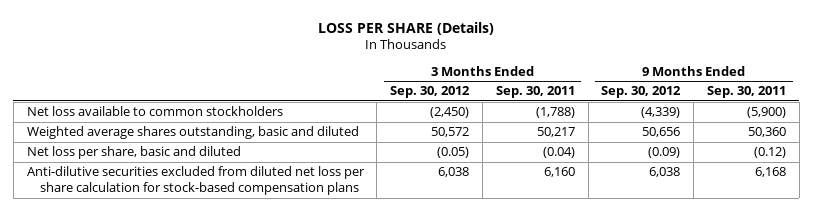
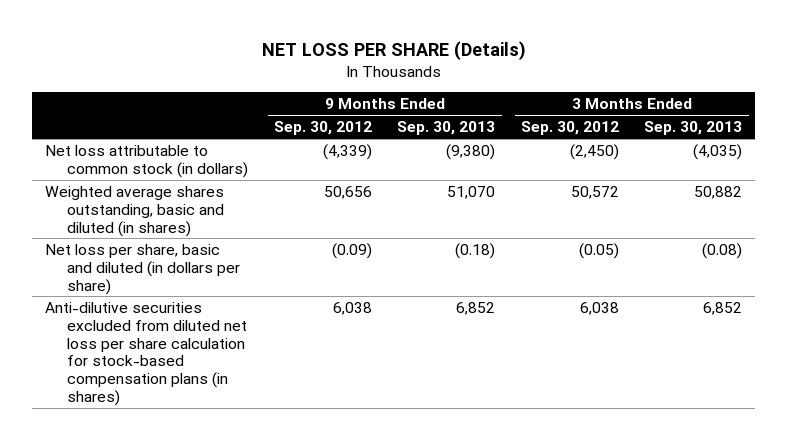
- LOSS PER SHARE (Details)
+ NET LOSS PER SHARE (Details)
- | 3 Months Ended Sep. 30, 2012 | 3 Months Ended Sep. 30, 2011 | 9 Months Ended Sep. 30, 2012 | 9 Months Ended Sep. 30, 2011
+ | 9 Months Ended Sep. 30, 2012 | 9 Months Ended Sep. 30, 2013 | 3 Months Ended Sep. 30, 2012 | 3 Months Ended Sep. 30, 2013
- Net loss available to common stockholders | (2,450) | (1,788) | (4,339) | (5,900)
- Weighted average shares outstanding, basic and diluted | 50,572 | 50,217 | 50,656 | 50,360
- Net loss per share, basic and diluted | (0.05) | (0.04) | (0.09) | (0.12)
- Anti-dilutive securities excluded from diluted net loss per share calculation for stock-based compensation plans | 6,038 | 6,160 | 6,038 | 6,168
+ Net loss attributable to common stock (in dollars) | (4,339) | (9,380) | (2,450) | (4,035)
+ Weighted average shares outstanding, basic and diluted (in shares) | 50,656 | 51,070 | 50,572 | 50,882
+ Net loss per share, basic and diluted (in dollars per share) | (0.09) | (0.18) | (0.05) | (0.08)
+ Anti-dilutive securities excluded from diluted net loss per share calculation for stock-based compensation plans (in shares) | 6,038 | 6,852 | 6,038 | 6,852

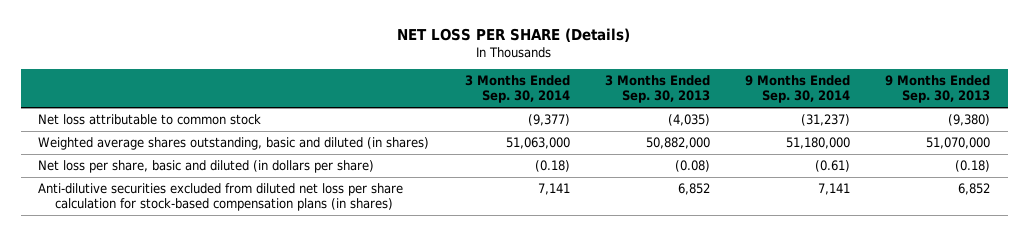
- | 9 Months Ended Sep. 30, 2012 | 9 Months Ended Sep. 30, 2013 | 3 Months Ended Sep. 30, 2012 | 3 Months Ended Sep. 30, 2013
+ | 3 Months Ended Sep. 30, 2014 | 3 Months Ended Sep. 30, 2013 | 9 Months Ended Sep. 30, 2014 | 9 Months Ended Sep. 30, 2013
- Net loss attributable to common stock (in dollars) | (4,339) | (9,380) | (2,450) | (4,035)
- Weighted average shares outstanding, basic and diluted (in shares) | 50,656 | 51,070 | 50,572 | 50,882
+ Net loss attributable to common stock | (9,377) | (4,035) | (31,237) | (9,380)
+ Weighted average shares outstanding, basic and diluted (in shares) | 51,063,000 | 50,882,000 | 51,180,000 | 51,070,000

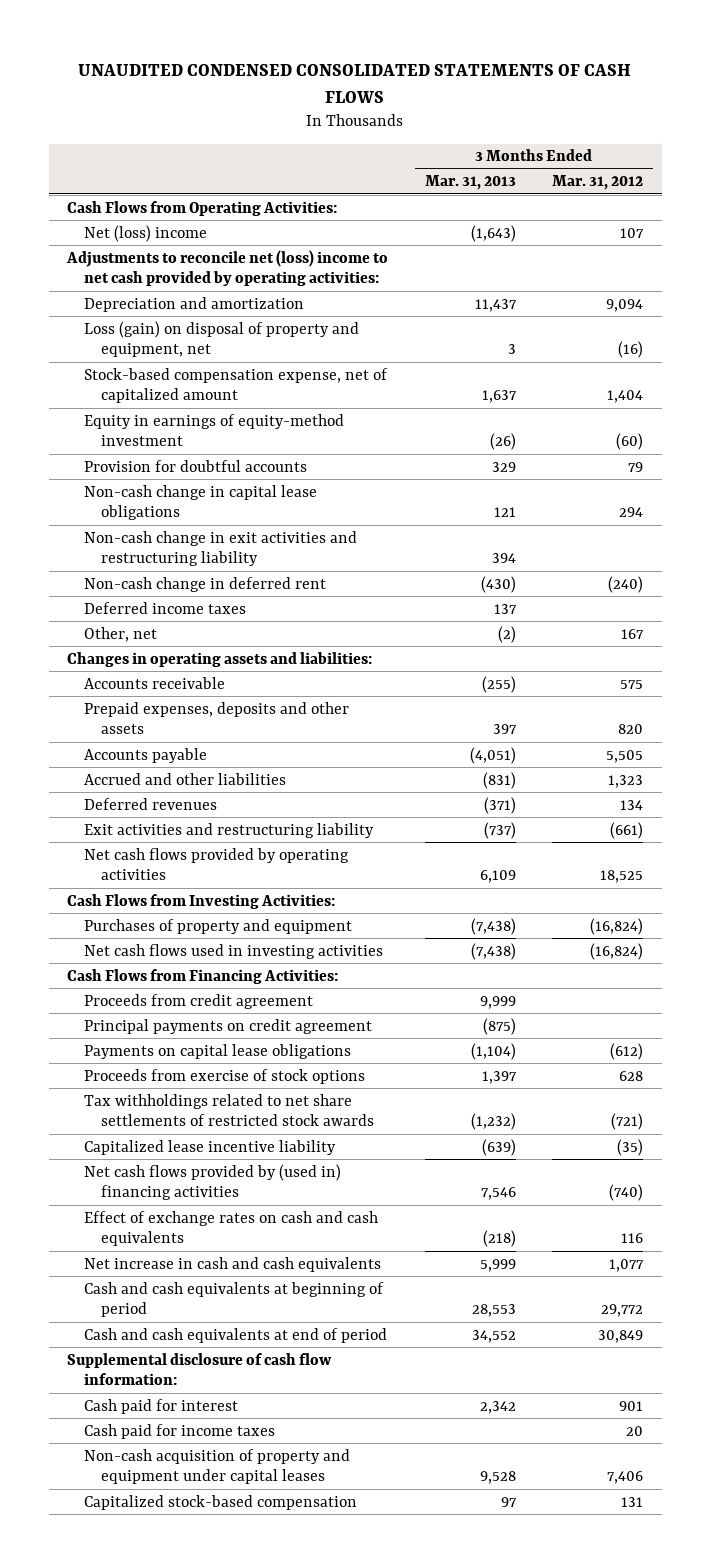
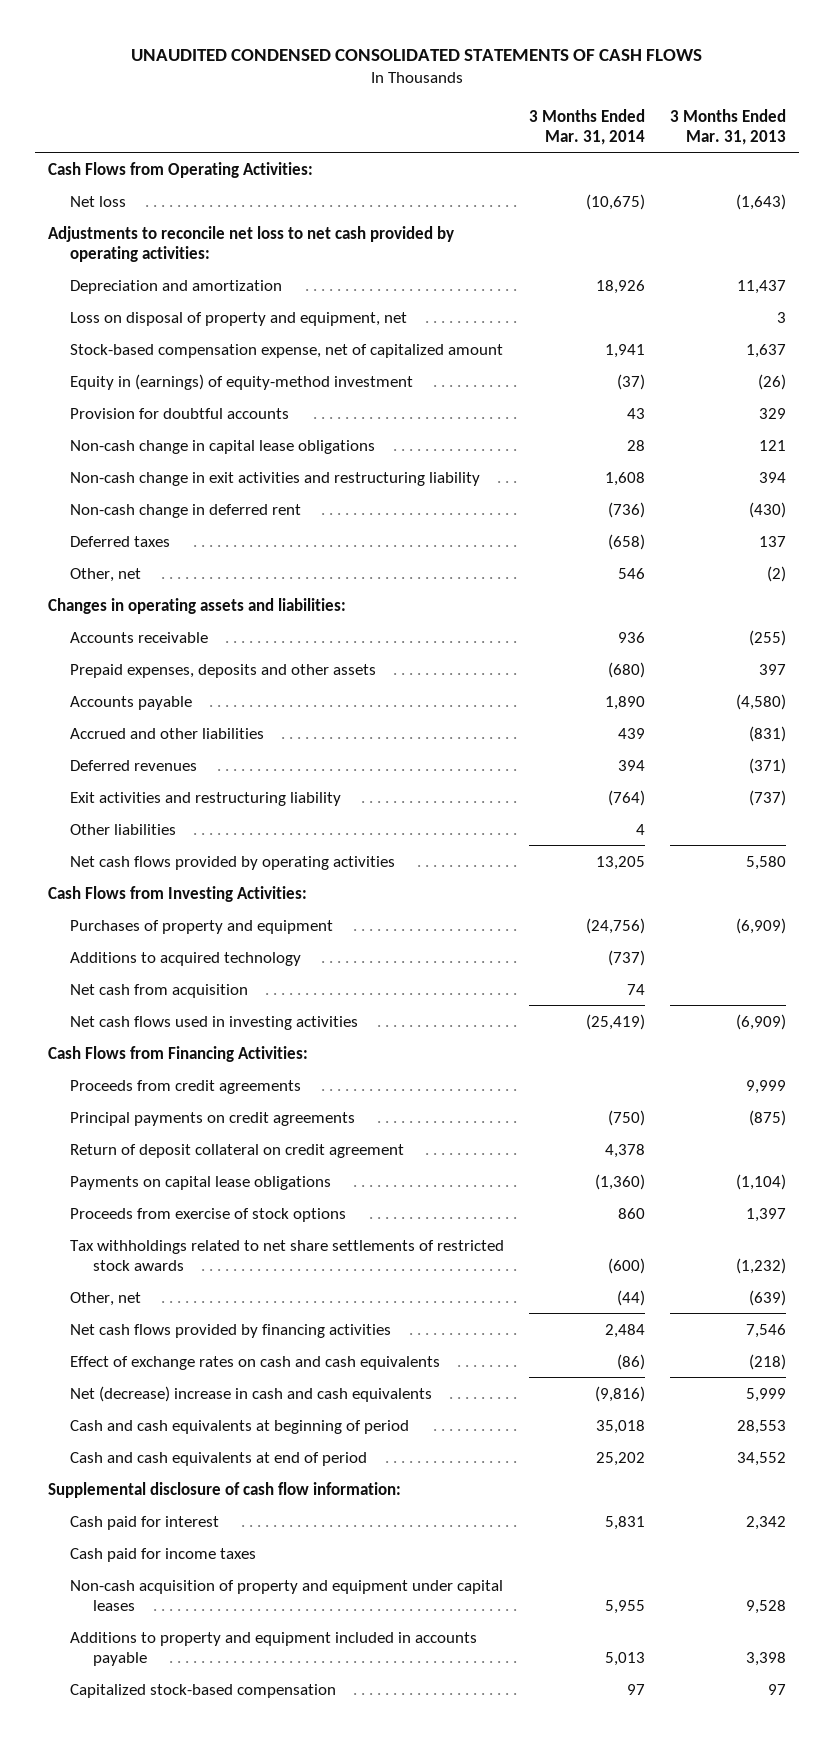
- | 3 Months Ended Mar. 31, 2013 | 3 Months Ended Mar. 31, 2012
+ | 3 Months Ended Mar. 31, 2014 | 3 Months Ended Mar. 31, 2013
- Net (loss) income | (1,643) | 107
- Adjustments to reconcile net (loss) income to net cash provided by operating activities:
+ Net loss | (10,675) | (1,643)
+ Adjustments to reconcile net loss to net cash provided by operating activities:
- Loss (gain) on disposal of property and equipment, net | 3 | (16)
+ Loss on disposal of property and equipment, net | | 3
- Equity in earnings of equity-method investment | (26) | (60)
+ Equity in (earnings) of equity-method investment | (37) | (26)
- Deferred income taxes | 137 |
+ Deferred taxes | (658) | 137
- Accounts payable | (4,051) | 5,505
+ Accounts payable | 1,890 | (4,580)
- Net cash flows provided by operating activities | 6,109 | 18,525
+ Other liabilities | 4 |
+ Net cash flows provided by operating activities | 13,205 | 5,580
- Purchases of property and equipment | (7,438) | (16,824)
- Net cash flows used in investing activities | (7,438) | (16,824)
+ Purchases of property and equipment | (24,756) | (6,909)
+ Additions to acquired technology | (737) |
+ Net cash from acquisition | 74 |
+ Net cash flows used in investing activities | (25,419) | (6,909)
- Proceeds from credit agreement | 9,999 |
- Principal payments on credit agreement | (875) |
+ Proceeds from credit agreements | | 9,999
+ Principal payments on credit agreements | (750) | (875)
+ Return of deposit collateral on credit agreement | 4,378 |
- Capitalized lease incentive liability | (639) | (35)
- Net cash flows provided by (used in) financing activities | 7,546 | (740)
+ Other, net | (44) | (639)
+ Net cash flows provided by financing activities | 2,484 | 7,546
- Net increase in cash and cash equivalents | 5,999 | 1,077
+ Net (decrease) increase in cash and cash equivalents | (9,816) | 5,999
+ Additions to property and equipment included in accounts payable | 5,013 | 3,398

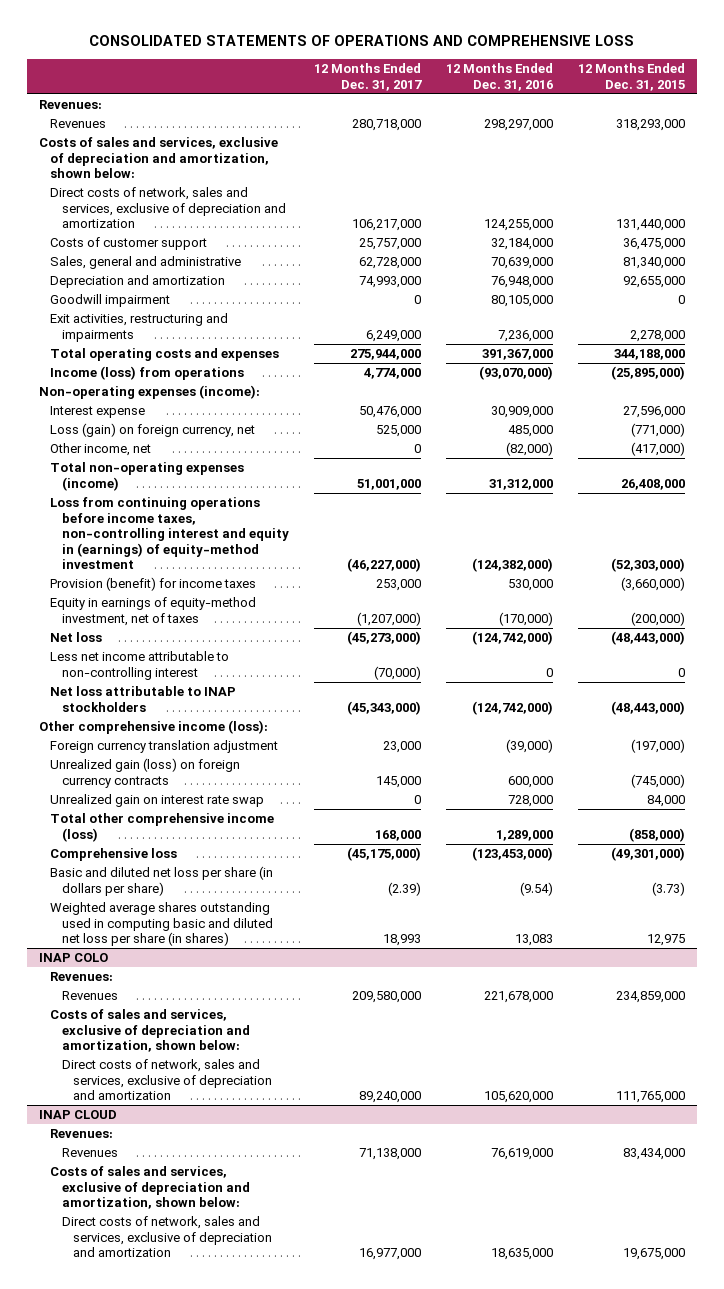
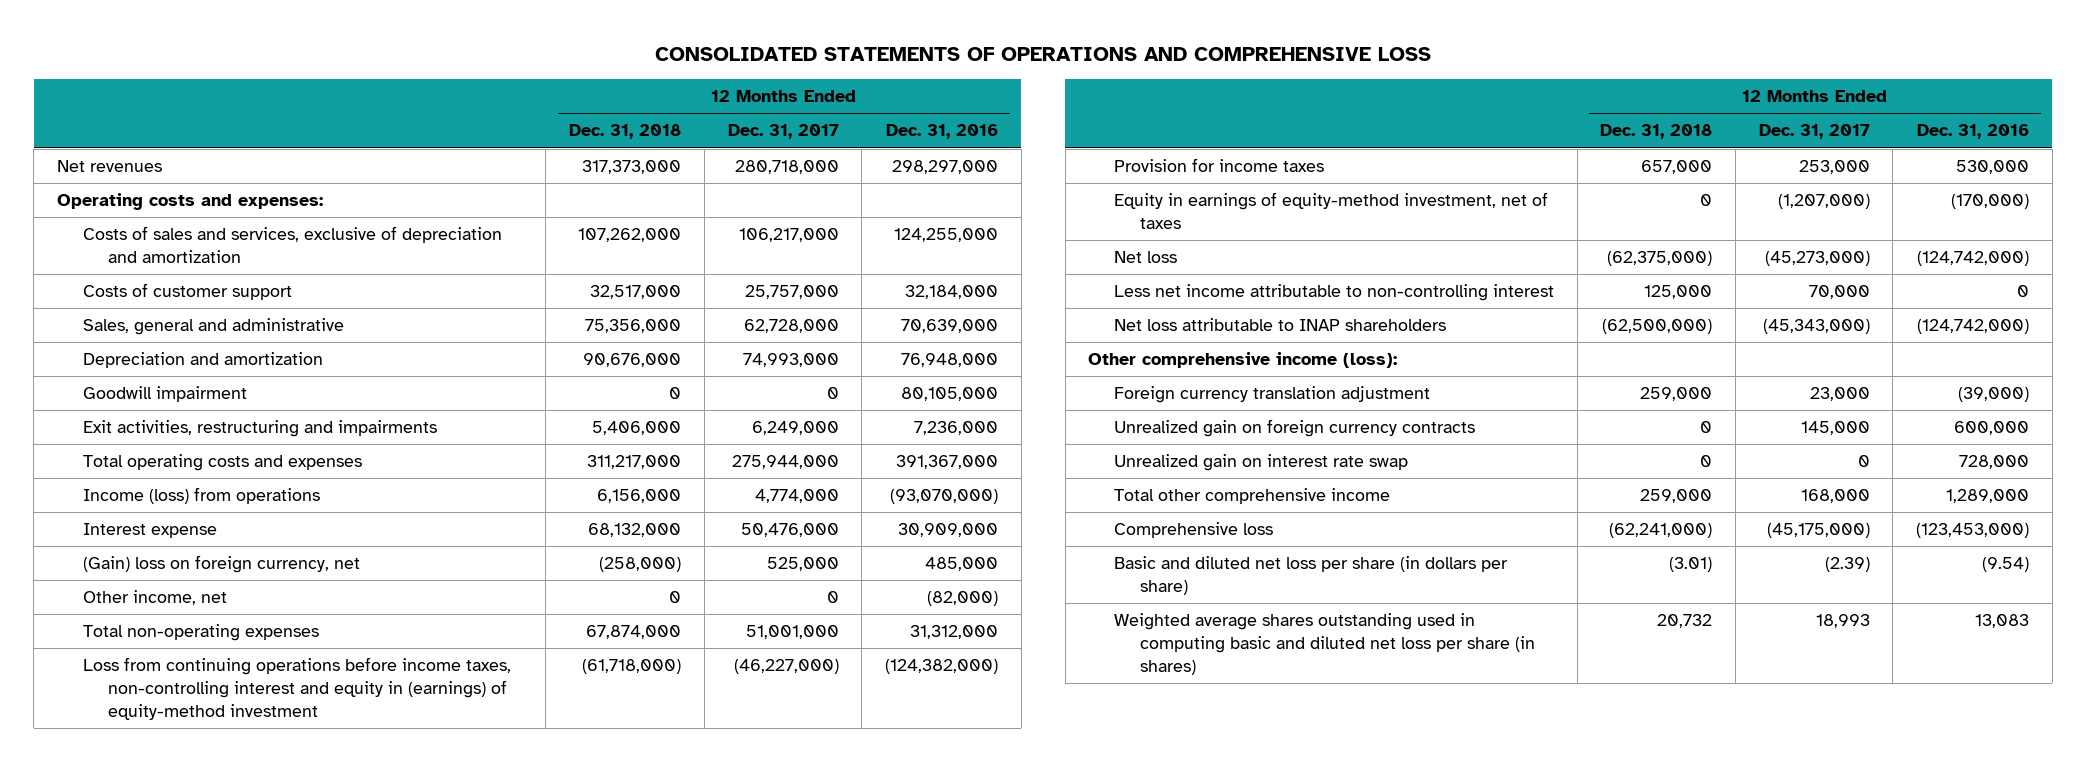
- | 12 Months Ended Dec. 31, 2017 | 12 Months Ended Dec. 31, 2016 | 12 Months Ended Dec. 31, 2015
+ | 12 Months Ended Dec. 31, 2018 | 12 Months Ended Dec. 31, 2017 | 12 Months Ended Dec. 31, 2016
- Revenues:
- Revenues | 280,718,000 | 298,297,000 | 318,293,000
- Costs of sales and services, exclusive of depreciation and amortization, shown below:
- Direct costs of network, sales and services, exclusive of depreciation and amortization | 106,217,000 | 124,255,000 | 131,440,000
+ Net revenues | 317,373,000 | 280,718,000 | 298,297,000
+ Operating costs and expenses:
+ Costs of sales and services, exclusive of depreciation and amortization | 107,262,000 | 106,217,000 | 124,255,000
- Non-operating expenses (income):
- Loss (gain) on foreign currency, net | 525,000 | 485,000 | (771,000)
+ (Gain) loss on foreign currency, net | (258,000) | 525,000 | 485,000
- Total non-operating expenses (income) | 51,001,000 | 31,312,000 | 26,408,000
+ Total non-operating expenses | 67,874,000 | 51,001,000 | 31,312,000
- Provision (benefit) for income taxes | 253,000 | 530,000 | (3,660,000)
+ Provision for income taxes | 657,000 | 253,000 | 530,000
- Less net income attributable to non-controlling interest | (70,000) | 0 | 0
- Net loss attributable to INAP stockholders | (45,343,000) | (124,742,000) | (48,443,000)
+ Less net income attributable to non-controlling interest | 125,000 | 70,000 | 0
+ Net loss attributable to INAP shareholders | (62,500,000) | (45,343,000) | (124,742,000)
- Unrealized gain (loss) on foreign currency contracts | 145,000 | 600,000 | (745,000)
+ Unrealized gain on foreign currency contracts | 0 | 145,000 | 600,000
- Total other comprehensive income (loss) | 168,000 | 1,289,000 | (858,000)
+ Total other comprehensive income | 259,000 | 168,000 | 1,289,000
- INAP COLO
- Revenues:
- Revenues | 209,580,000 | 221,678,000 | 234,859,000
- Costs of sales and services, exclusive of depreciation and amortization, shown below:
- Direct costs of network, sales and services, exclusive of depreciation and amortization | 89,240,000 | 105,620,000 | 111,765,000
- INAP CLOUD
- Revenues:
- Revenues | 71,138,000 | 76,619,000 | 83,434,000
- Costs of sales and services, exclusive of depreciation and amortization, shown below:
- Direct costs of network, sales and services, exclusive of depreciation and amortization | 16,977,000 | 18,635,000 | 19,675,000

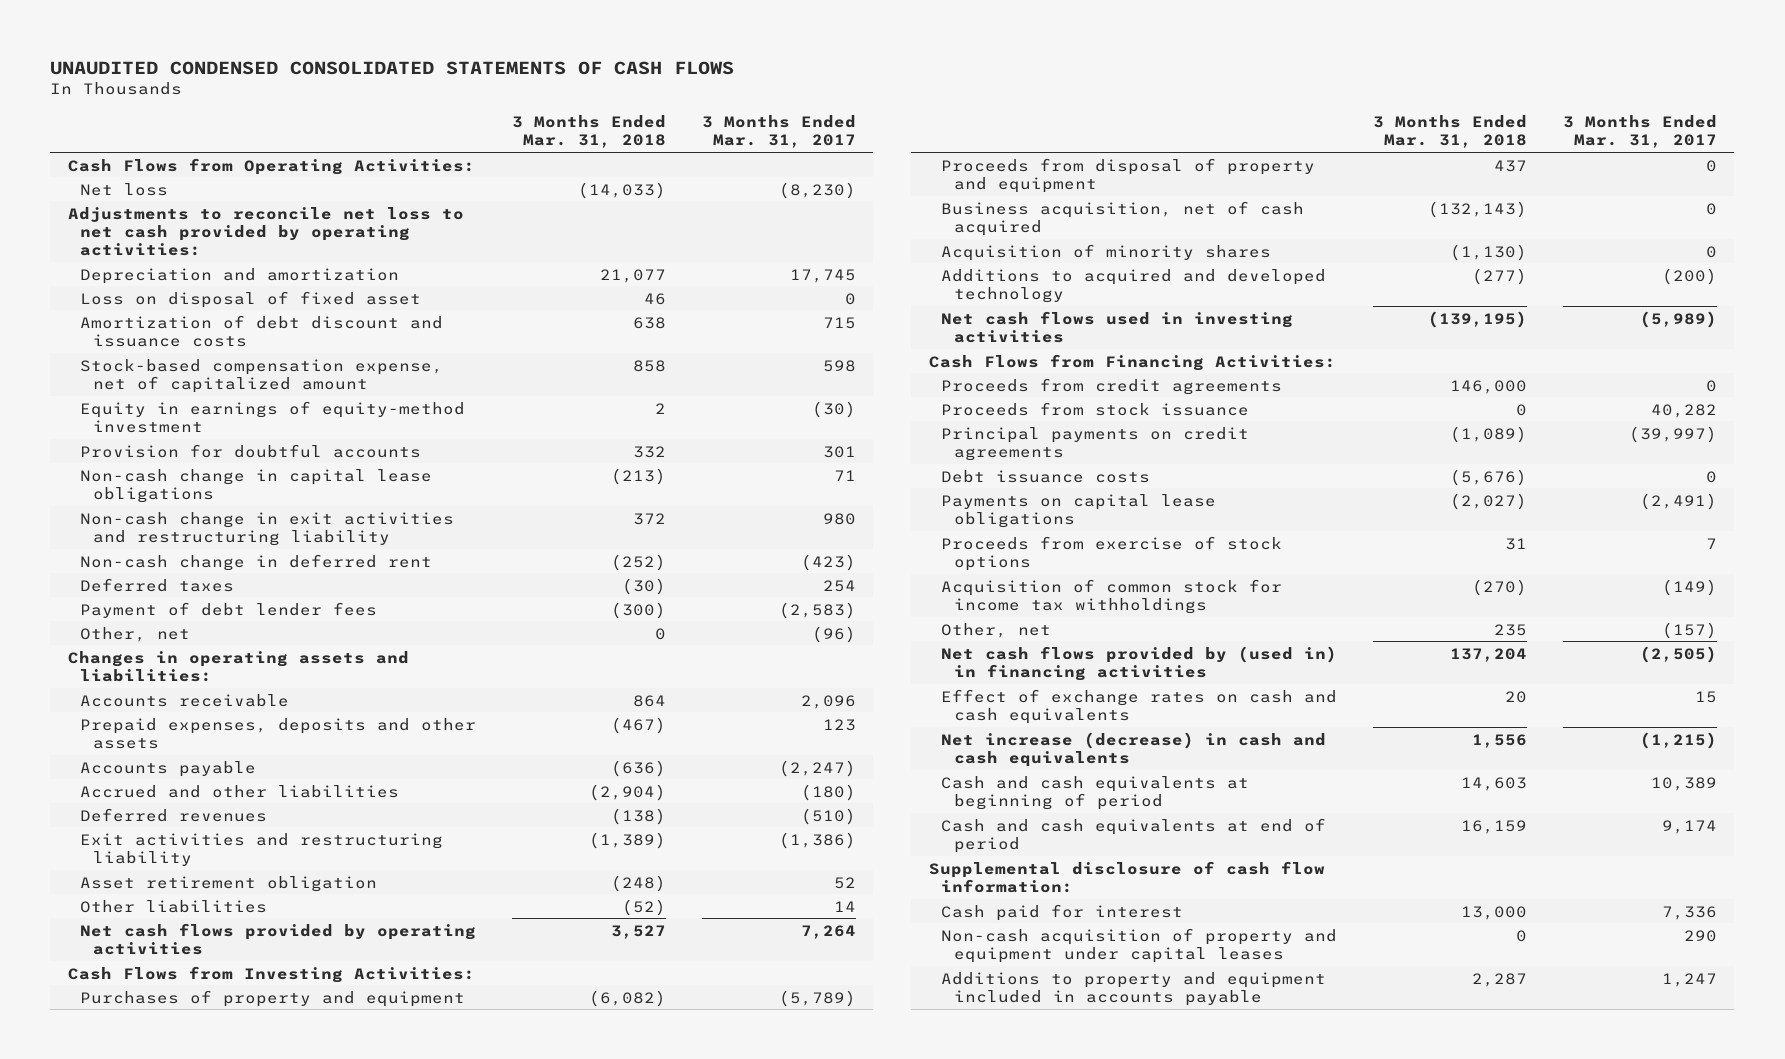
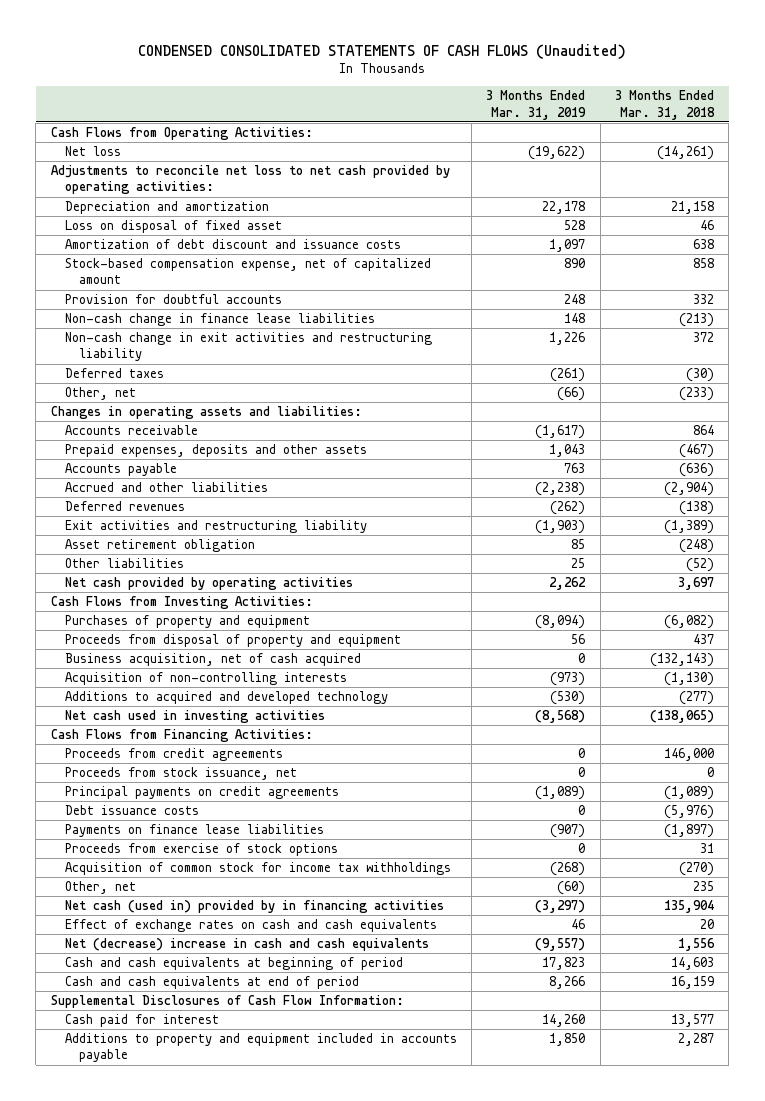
- UNAUDITED CONDENSED CONSOLIDATED STATEMENTS OF CASH FLOWS
+ CONDENSED CONSOLIDATED STATEMENTS OF CASH FLOWS (Unaudited)
- | 3 Months Ended Mar. 31, 2018 | 3 Months Ended Mar. 31, 2017
+ | 3 Months Ended Mar. 31, 2019 | 3 Months Ended Mar. 31, 2018
- Net loss | (14,033) | (8,230)
+ Net loss | (19,622) | (14,261)
- Depreciation and amortization | 21,077 | 17,745
+ Depreciation and amortization | 22,178 | 21,158
- Equity in earnings of equity-method investment | 2 | (30)
- Non-cash change in capital lease obligations | (213) | 71
+ Non-cash change in finance lease liabilities | 148 | (213)
- Non-cash change in deferred rent | (252) | (423)
- Payment of debt lender fees | (300) | (2,583)
- Other, net | 0 | (96)
+ Other, net | (66) | (233)
- Net cash flows provided by operating activities | 3,527 | 7,264
+ Net cash provided by operating activities | 2,262 | 3,697
- Acquisition of minority shares | (1,130) | 0
+ Acquisition of non-controlling interests | (973) | (1,130)
- Net cash flows used in investing activities | (139,195) | (5,989)
+ Net cash used in investing activities | (8,568) | (138,065)
- Proceeds from stock issuance | 0 | 40,282
+ Proceeds from stock issuance, net | 0 | 0
- Debt issuance costs | (5,676) | 0
- Payments on capital lease obligations | (2,027) | (2,491)
+ Debt issuance costs | 0 | (5,976)
+ Payments on finance lease liabilities | (907) | (1,897)
- Net cash flows provided by (used in) in financing activities | 137,204 | (2,505)
+ Net cash (used in) provided by in financing activities | (3,297) | 135,904
- Net increase (decrease) in cash and cash equivalents | 1,556 | (1,215)
+ Net (decrease) increase in cash and cash equivalents | (9,557) | 1,556
- Supplemental disclosure of cash flow information:
- Cash paid for interest | 13,000 | 7,336
- Non-cash acquisition of property and equipment under capital leases | 0 | 290
+ Supplemental Disclosures of Cash Flow Information:
+ Cash paid for interest | 14,260 | 13,577

